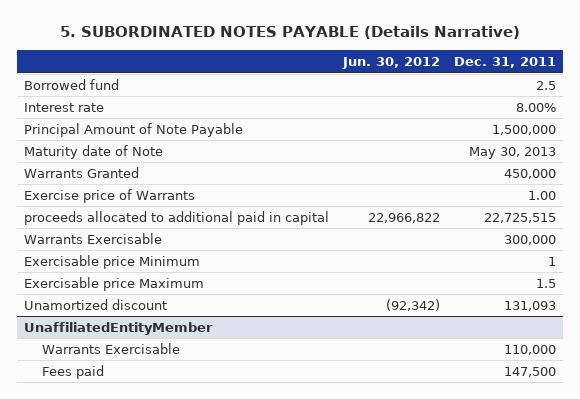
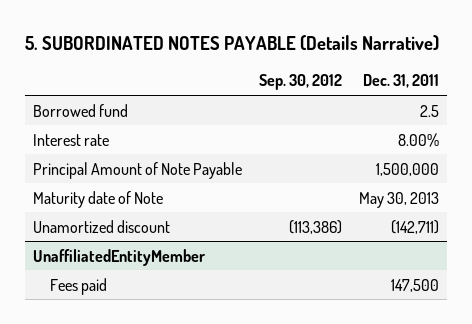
- | Jun. 30, 2012 | Dec. 31, 2011
+ | Sep. 30, 2012 | Dec. 31, 2011
- Warrants Granted | | 450,000
- Exercise price of Warrants | | 1.00
- proceeds allocated to additional paid in capital | 22,966,822 | 22,725,515
- Warrants Exercisable | | 300,000
- Exercisable price Minimum | | 1
- Exercisable price Maximum | | 1.5
- Unamortized discount | (92,342) | 131,093
+ Unamortized discount | (113,386) | (142,711)
@ UnaffiliatedEntityMember
- Warrants Exercisable | | 110,000

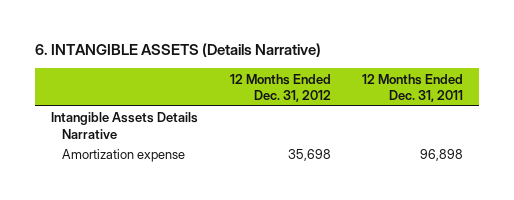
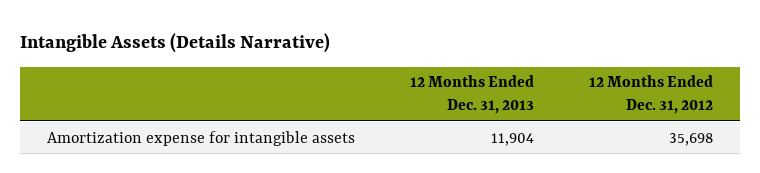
- 6. INTANGIBLE ASSETS (Details Narrative)
+ Intangible Assets (Details Narrative)
- | 12 Months Ended Dec. 31, 2012 | 12 Months Ended Dec. 31, 2011
+ | 12 Months Ended Dec. 31, 2013 | 12 Months Ended Dec. 31, 2012
- Intangible Assets Details Narrative
- Amortization expense | 35,698 | 96,898
+ Amortization expense for intangible assets | 11,904 | 35,698

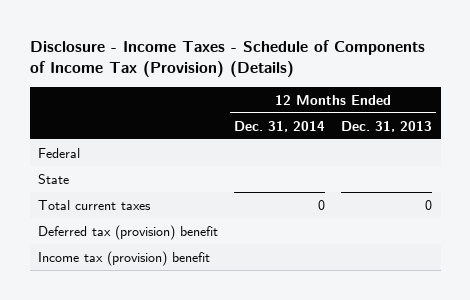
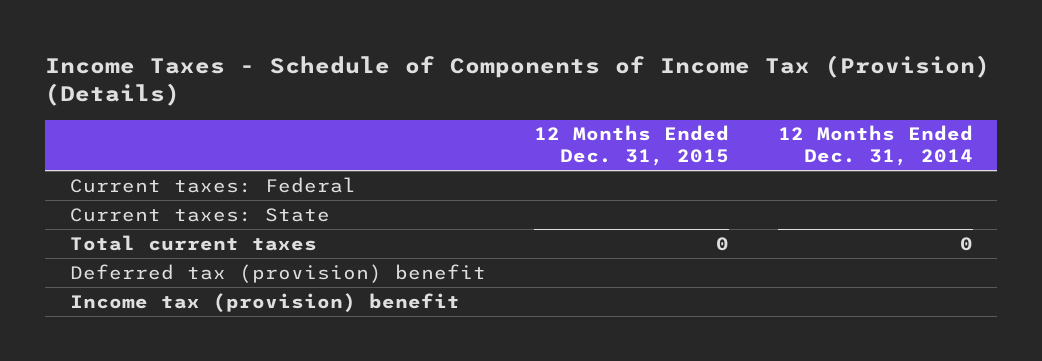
- Disclosure - Income Taxes - Schedule of Components of Income Tax (Provision) (Details)
+ Income Taxes - Schedule of Components of Income Tax (Provision) (Details)
- | 12 Months Ended Dec. 31, 2014 | 12 Months Ended Dec. 31, 2013
+ | 12 Months Ended Dec. 31, 2015 | 12 Months Ended Dec. 31, 2014
- Federal
- State
+ Current taxes: Federal
+ Current taxes: State

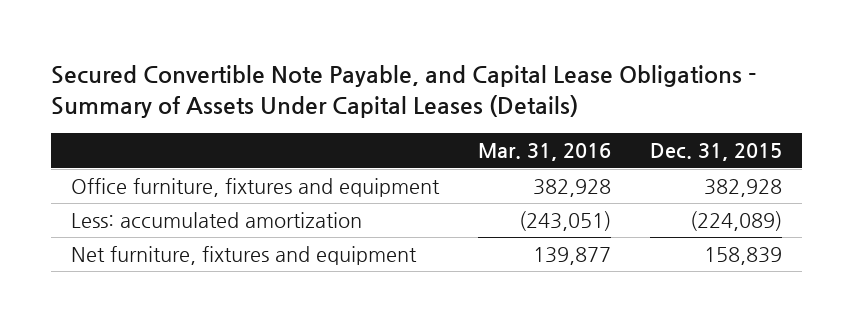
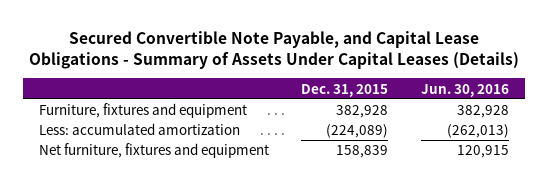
- | Mar. 31, 2016 | Dec. 31, 2015
+ | Dec. 31, 2015 | Jun. 30, 2016
- Office furniture, fixtures and equipment | 382,928 | 382,928
+ Furniture, fixtures and equipment | 382,928 | 382,928

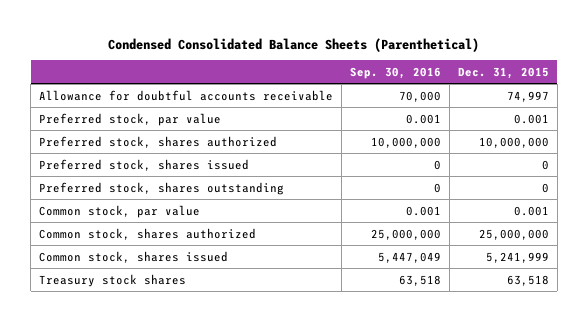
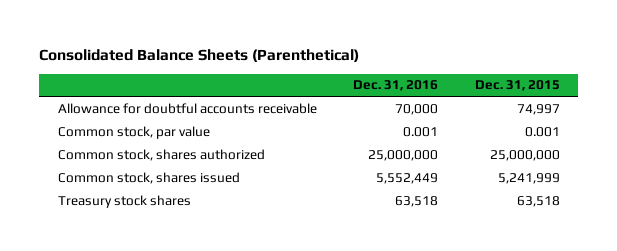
- Condensed Consolidated Balance Sheets (Parenthetical)
+ Consolidated Balance Sheets (Parenthetical)
- | Sep. 30, 2016 | Dec. 31, 2015
+ | Dec. 31, 2016 | Dec. 31, 2015
- Preferred stock, par value | 0.001 | 0.001
- Preferred stock, shares authorized | 10,000,000 | 10,000,000
- Preferred stock, shares issued | 0 | 0
- Preferred stock, shares outstanding | 0 | 0

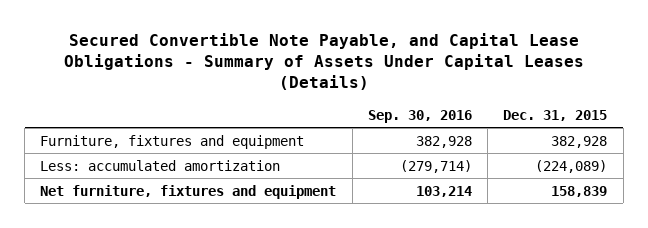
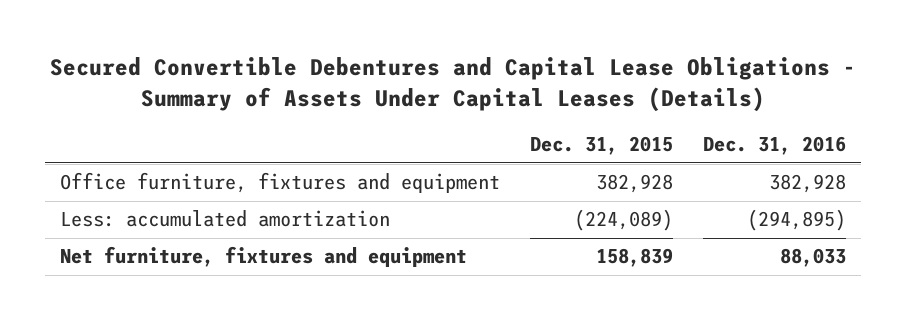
- Secured Convertible Note Payable, and Capital Lease Obligations - Summary of Assets Under Capital Leases (Details)
+ Secured Convertible Debentures and Capital Lease Obligations - Summary of Assets Under Capital Leases (Details)
- | Sep. 30, 2016 | Dec. 31, 2015
+ | Dec. 31, 2015 | Dec. 31, 2016
- Furniture, fixtures and equipment | 382,928 | 382,928
+ Office furniture, fixtures and equipment | 382,928 | 382,928

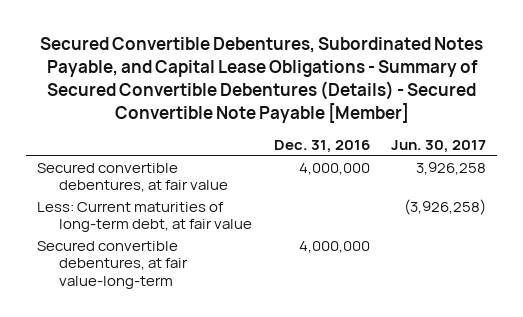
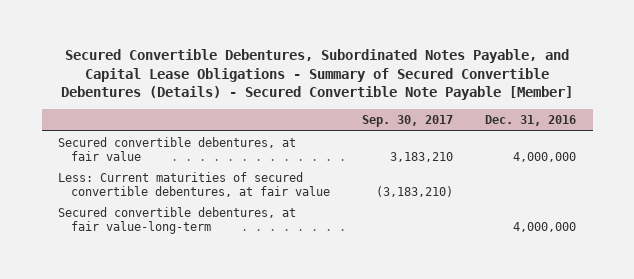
- | Dec. 31, 2016 | Jun. 30, 2017
+ | Sep. 30, 2017 | Dec. 31, 2016
- Less: Current maturities of long-term debt, at fair value | | (3,926,258)
+ Less: Current maturities of secured convertible debentures, at fair value | (3,183,210) |

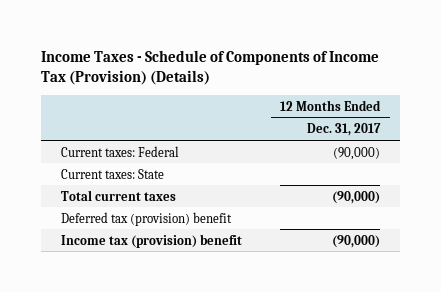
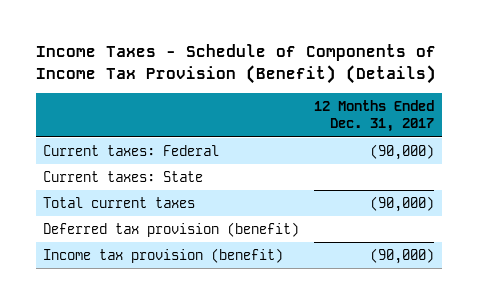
- Income Taxes - Schedule of Components of Income Tax (Provision) (Details)
+ Income Taxes - Schedule of Components of Income Tax Provision (Benefit) (Details)
- Deferred tax (provision) benefit
- Income tax (provision) benefit | (90,000)
+ Deferred tax provision (benefit)
+ Income tax provision (benefit) | (90,000)

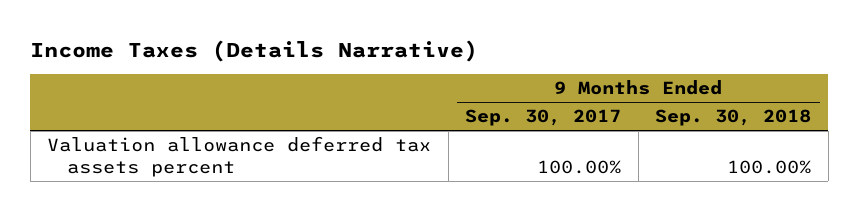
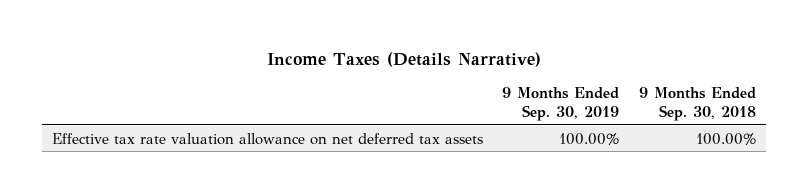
- | 9 Months Ended Sep. 30, 2017 | 9 Months Ended Sep. 30, 2018
+ | 9 Months Ended Sep. 30, 2019 | 9 Months Ended Sep. 30, 2018
- Valuation allowance deferred tax assets percent | 100.00% | 100.00%
+ Effective tax rate valuation allowance on net deferred tax assets | 100.00% | 100.00%

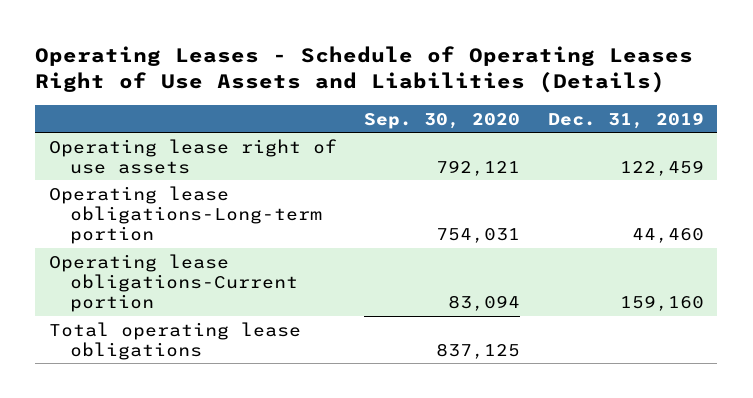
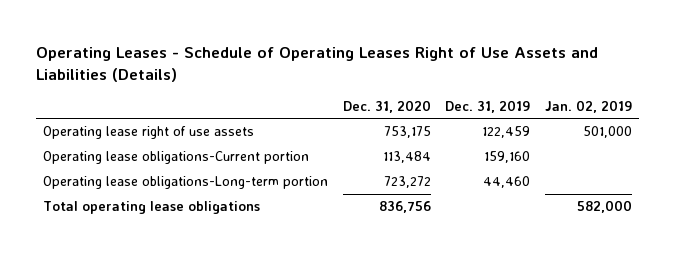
- | Sep. 30, 2020 | Dec. 31, 2019
+ | Dec. 31, 2020 | Dec. 31, 2019 | Jan. 02, 2019
moved down: Operating lease obligations-Long-term portion | 723,272 | 44,460 |

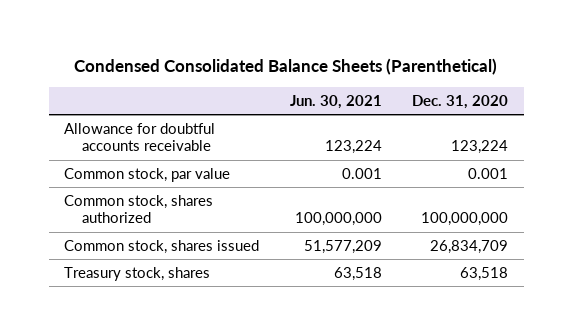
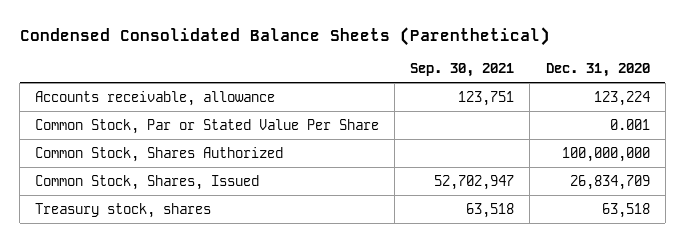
- | Jun. 30, 2021 | Dec. 31, 2020
+ | Sep. 30, 2021 | Dec. 31, 2020
- Allowance for doubtful accounts receivable | 123,224 | 123,224
- Common stock, par value | 0.001 | 0.001
- Common stock, shares authorized | 100,000,000 | 100,000,000
- Common stock, shares issued | 51,577,209 | 26,834,709
+ Accounts receivable, allowance | 123,751 | 123,224
+ Common Stock, Par or Stated Value Per Share | | 0.001
+ Common Stock, Shares Authorized | | 100,000,000
+ Common Stock, Shares, Issued | 52,702,947 | 26,834,709

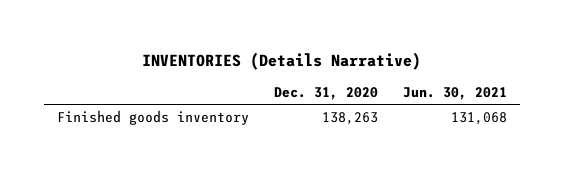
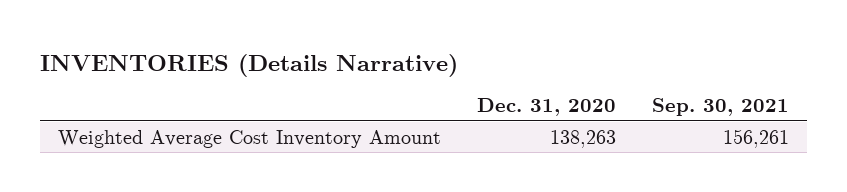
- | Dec. 31, 2020 | Jun. 30, 2021
+ | Dec. 31, 2020 | Sep. 30, 2021
- Finished goods inventory | 138,263 | 131,068
+ Weighted Average Cost Inventory Amount | 138,263 | 156,261

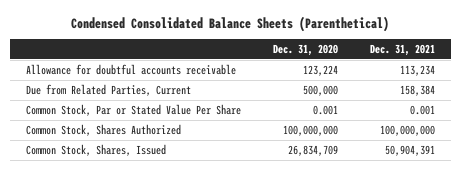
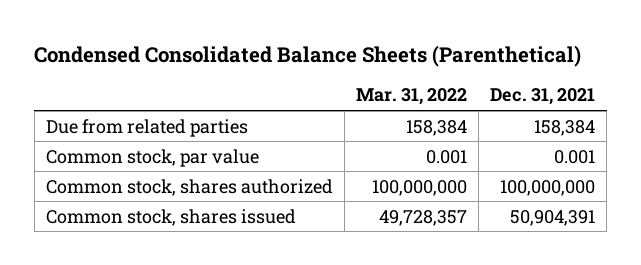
- | Dec. 31, 2020 | Dec. 31, 2021
+ | Mar. 31, 2022 | Dec. 31, 2021
- Allowance for doubtful accounts receivable | 123,224 | 113,234
- Due from Related Parties, Current | 500,000 | 158,384
- Common Stock, Par or Stated Value Per Share | 0.001 | 0.001
- Common Stock, Shares Authorized | 100,000,000 | 100,000,000
- Common Stock, Shares, Issued | 26,834,709 | 50,904,391
+ Due from related parties | 158,384 | 158,384
+ Common stock, par value | 0.001 | 0.001
+ Common stock, shares authorized | 100,000,000 | 100,000,000
+ Common stock, shares issued | 49,728,357 | 50,904,391

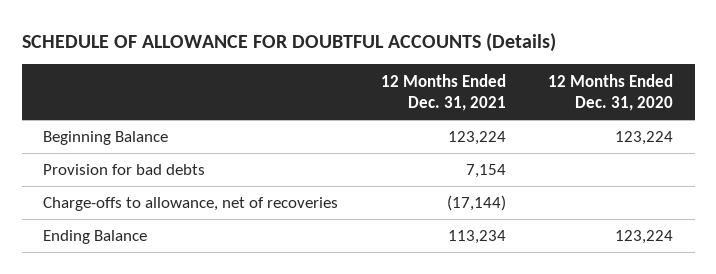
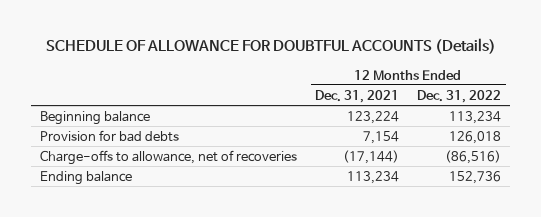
- | 12 Months Ended Dec. 31, 2021 | 12 Months Ended Dec. 31, 2020
+ | 12 Months Ended Dec. 31, 2021 | 12 Months Ended Dec. 31, 2022
- Beginning Balance | 123,224 | 123,224
+ Beginning balance | 123,224 | 113,234
- Ending Balance | 113,234 | 123,224
+ Ending balance | 113,234 | 152,736

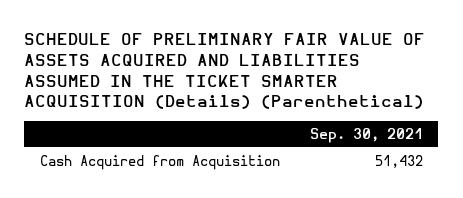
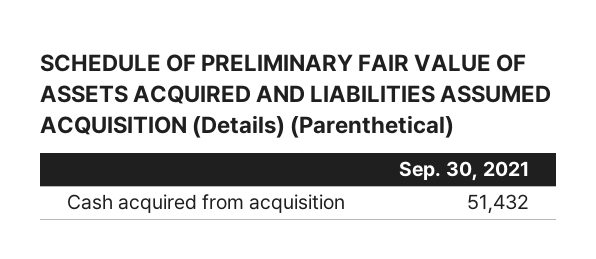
- SCHEDULE OF PRELIMINARY FAIR VALUE OF ASSETS ACQUIRED AND LIABILITIES ASSUMED IN THE TICKET SMARTER ACQUISITION (Details) (Parenthetical)
+ SCHEDULE OF PRELIMINARY FAIR VALUE OF ASSETS ACQUIRED AND LIABILITIES ASSUMED ACQUISITION (Details) (Parenthetical)
- Cash Acquired from Acquisition | 51,432
+ Cash acquired from acquisition | 51,432

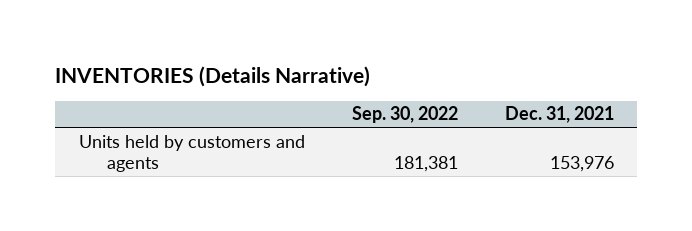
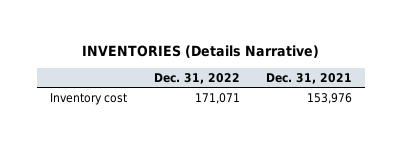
- | Sep. 30, 2022 | Dec. 31, 2021
+ | Dec. 31, 2022 | Dec. 31, 2021
- Units held by customers and agents | 181,381 | 153,976
+ Inventory cost | 171,071 | 153,976

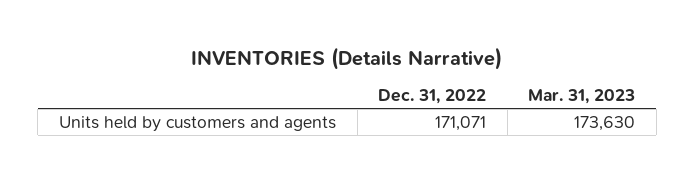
- | Dec. 31, 2022 | Dec. 31, 2021
+ | Dec. 31, 2022 | Mar. 31, 2023
- Inventory cost | 171,071 | 153,976
+ Units held by customers and agents | 171,071 | 173,630

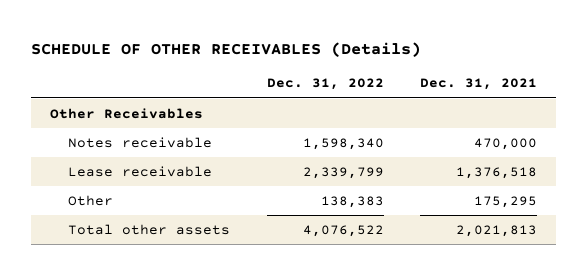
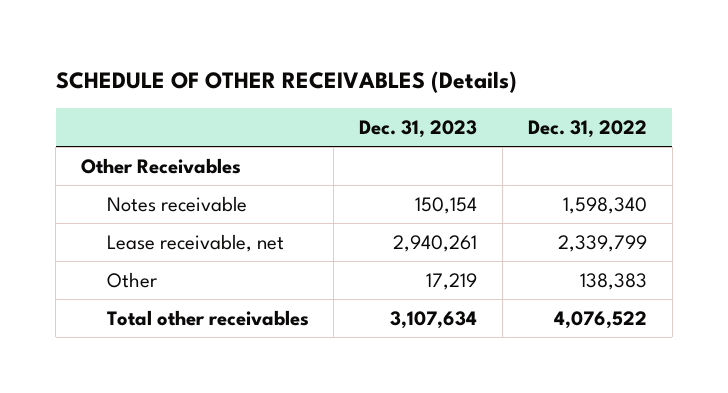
- | Dec. 31, 2022 | Dec. 31, 2021
+ | Dec. 31, 2023 | Dec. 31, 2022
- Lease receivable | 2,339,799 | 1,376,518
+ Lease receivable, net | 2,940,261 | 2,339,799
- Total other assets | 4,076,522 | 2,021,813
+ Total other receivables | 3,107,634 | 4,076,522

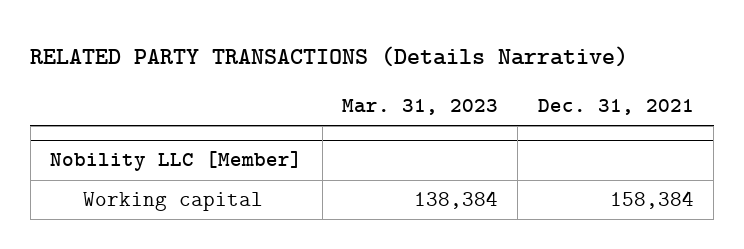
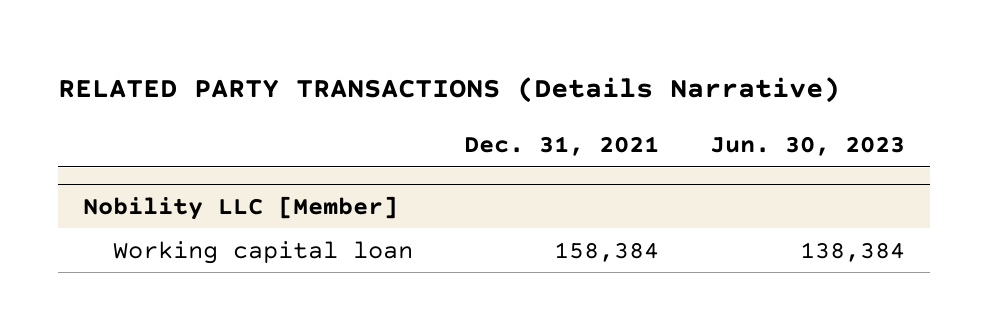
- | Mar. 31, 2023 | Dec. 31, 2021
+ | Dec. 31, 2021 | Jun. 30, 2023
@ Nobility LLC [Member]
- Working capital | 138,384 | 158,384
+ Working capital loan | 158,384 | 138,384

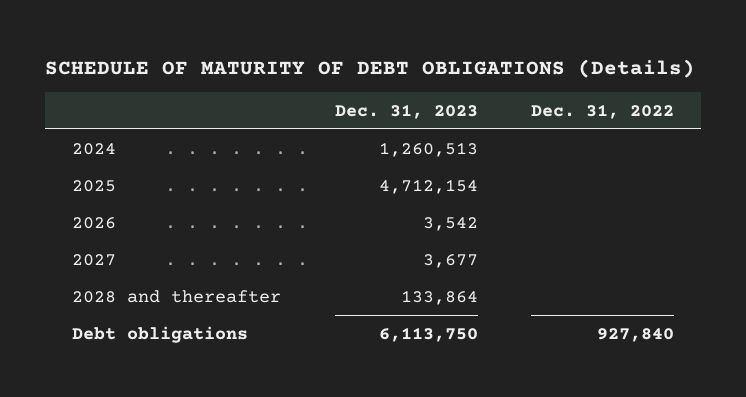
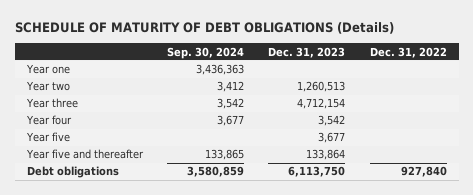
- | Dec. 31, 2023 | Dec. 31, 2022
+ | Sep. 30, 2024 | Dec. 31, 2023 | Dec. 31, 2022
- 2024 | 1,260,513 |
- 2025 | 4,712,154 |
- 2026 | 3,542 |
- 2027 | 3,677 |
- 2028 and thereafter | 133,864 |
+ Year one | 3,436,363 | |
+ Year two | 3,412 | 1,260,513 |
+ Year three | 3,542 | 4,712,154 |
+ Year four | 3,677 | 3,542 |
+ Year five | | 3,677 |
+ Year five and thereafter | 133,865 | 133,864 |

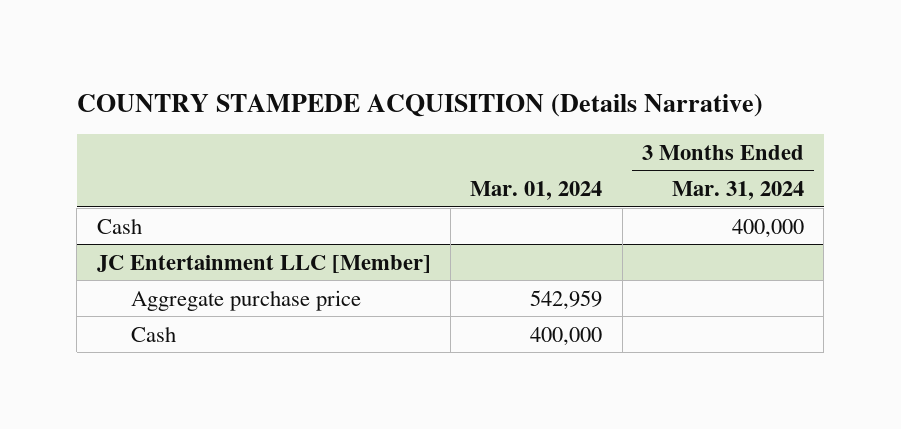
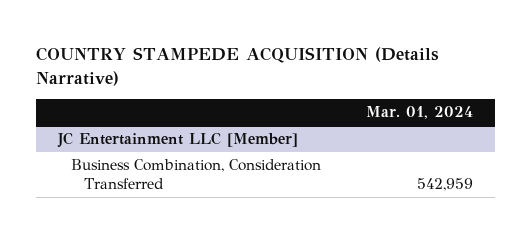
- | Mar. 01, 2024 | 3 Months Ended Mar. 31, 2024
+ | Mar. 01, 2024
- Cash | | 400,000
@ JC Entertainment LLC [Member]
- Aggregate purchase price | 542,959 |
- Cash | 400,000 |
+ Business Combination, Consideration Transferred | 542,959

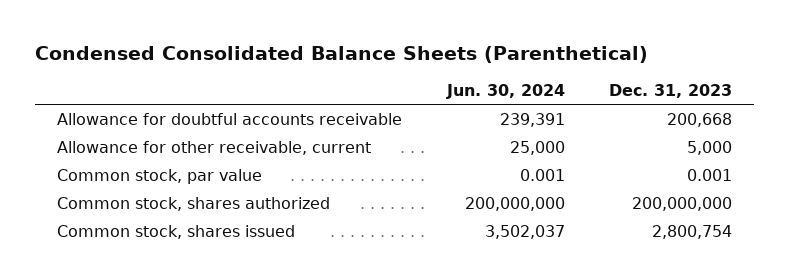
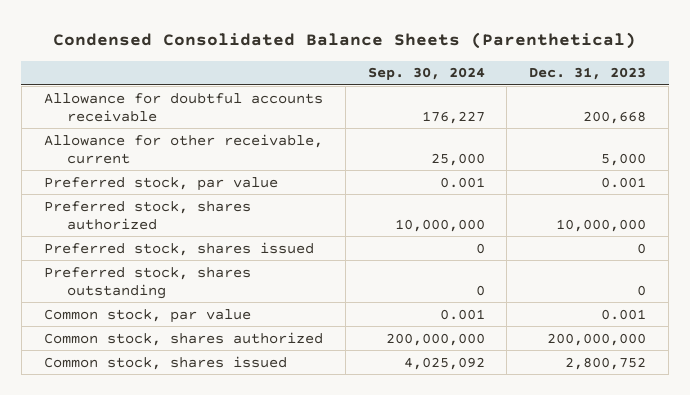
- | Jun. 30, 2024 | Dec. 31, 2023
+ | Sep. 30, 2024 | Dec. 31, 2023
+ Preferred stock, par value | 0.001 | 0.001
+ Preferred stock, shares authorized | 10,000,000 | 10,000,000
+ Preferred stock, shares issued | 0 | 0
+ Preferred stock, shares outstanding | 0 | 0
- Common stock, shares issued | 3,502,037 | 2,800,754
+ Common stock, shares issued | 4,025,092 | 2,800,752

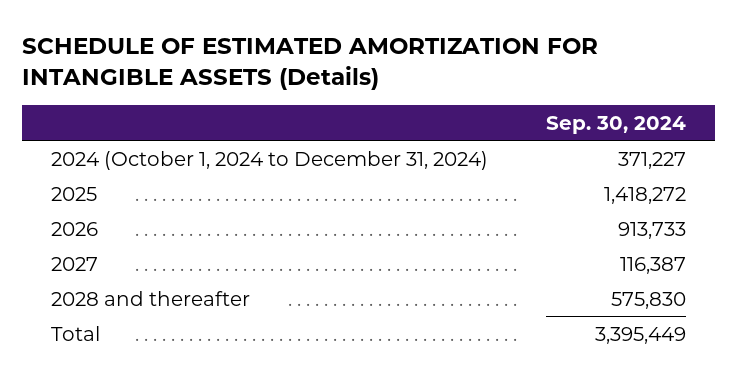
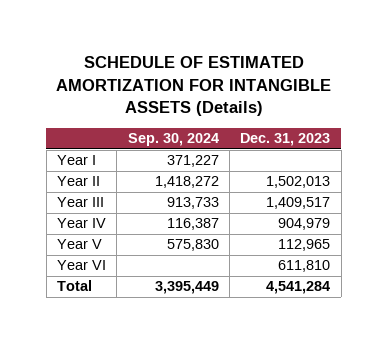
- | Sep. 30, 2024
+ | Sep. 30, 2024 | Dec. 31, 2023
- 2024 (October 1, 2024 to December 31, 2024) | 371,227
- 2025 | 1,418,272
- 2026 | 913,733
- 2027 | 116,387
- 2028 and thereafter | 575,830
+ Year I | 371,227 |
+ Year II | 1,418,272 | 1,502,013
+ Year III | 913,733 | 1,409,517
+ Year IV | 116,387 | 904,979
+ Year V | 575,830 | 112,965
+ Year VI | | 611,810

